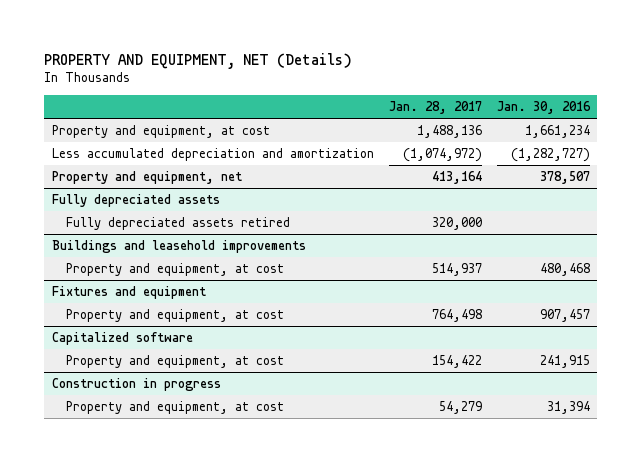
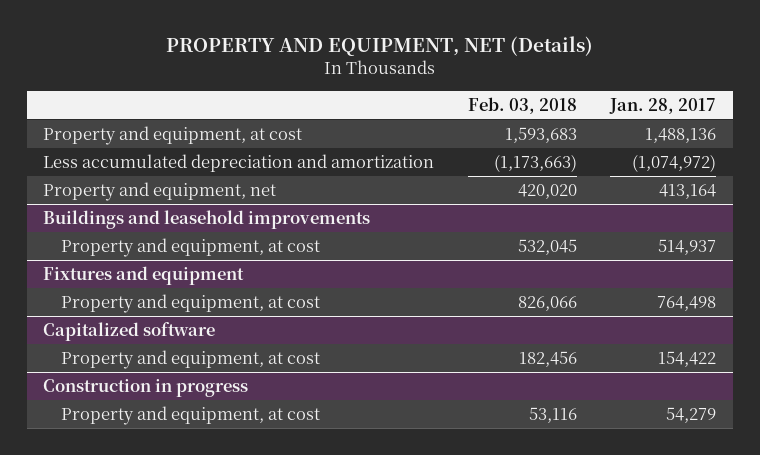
- | Jan. 28, 2017 | Jan. 30, 2016
+ | Feb. 03, 2018 | Jan. 28, 2017
- Fully depreciated assets
- Fully depreciated assets retired | 320,000 |

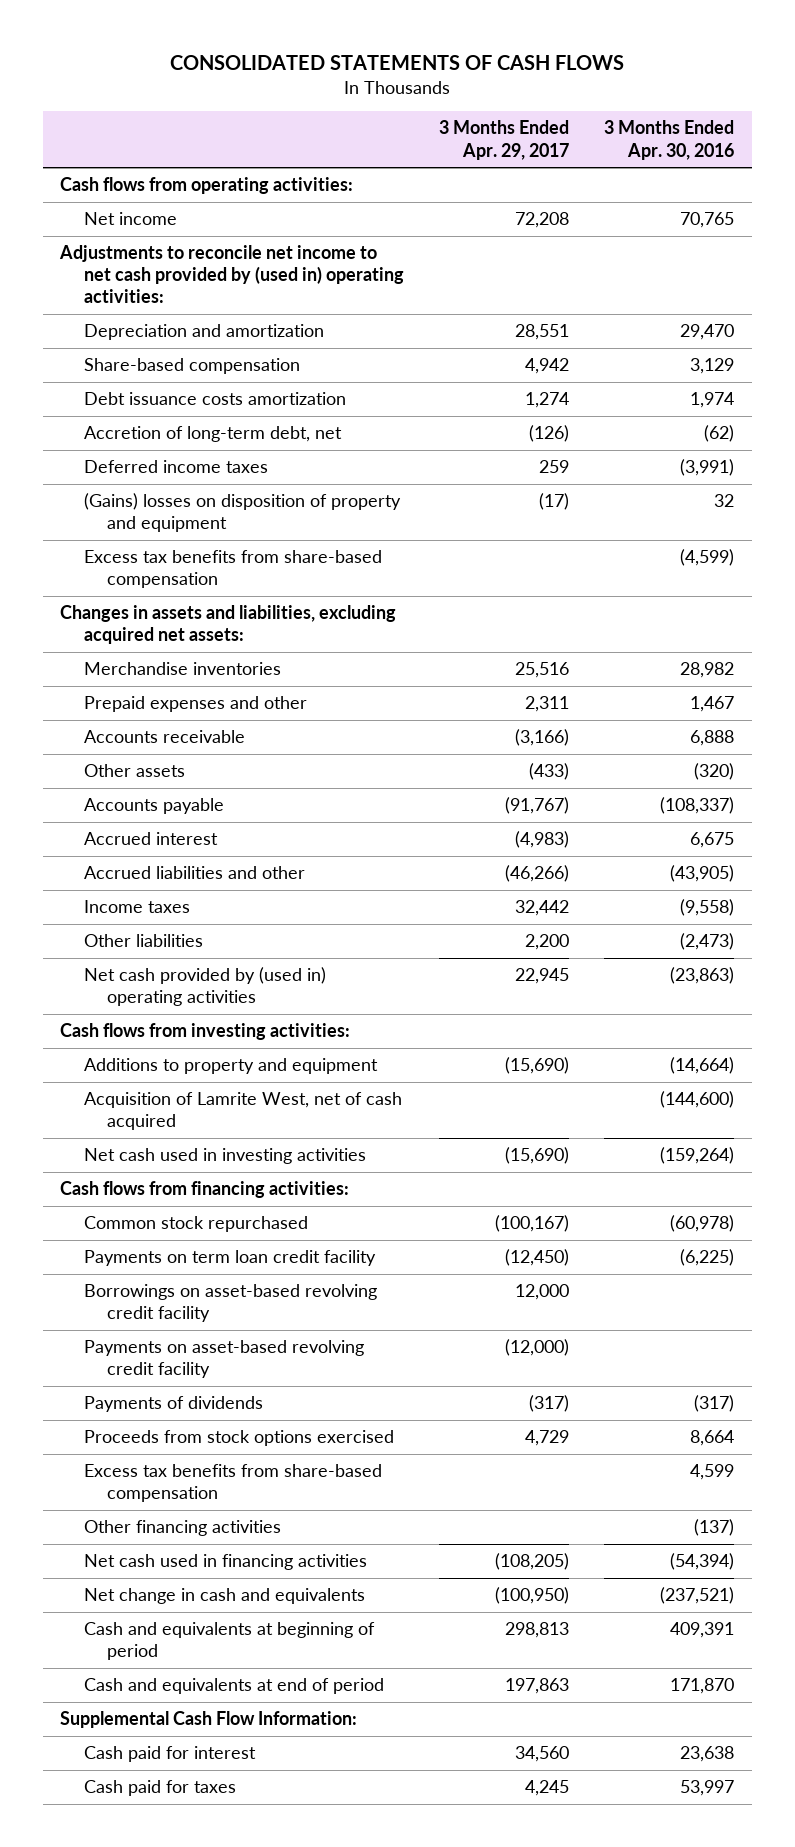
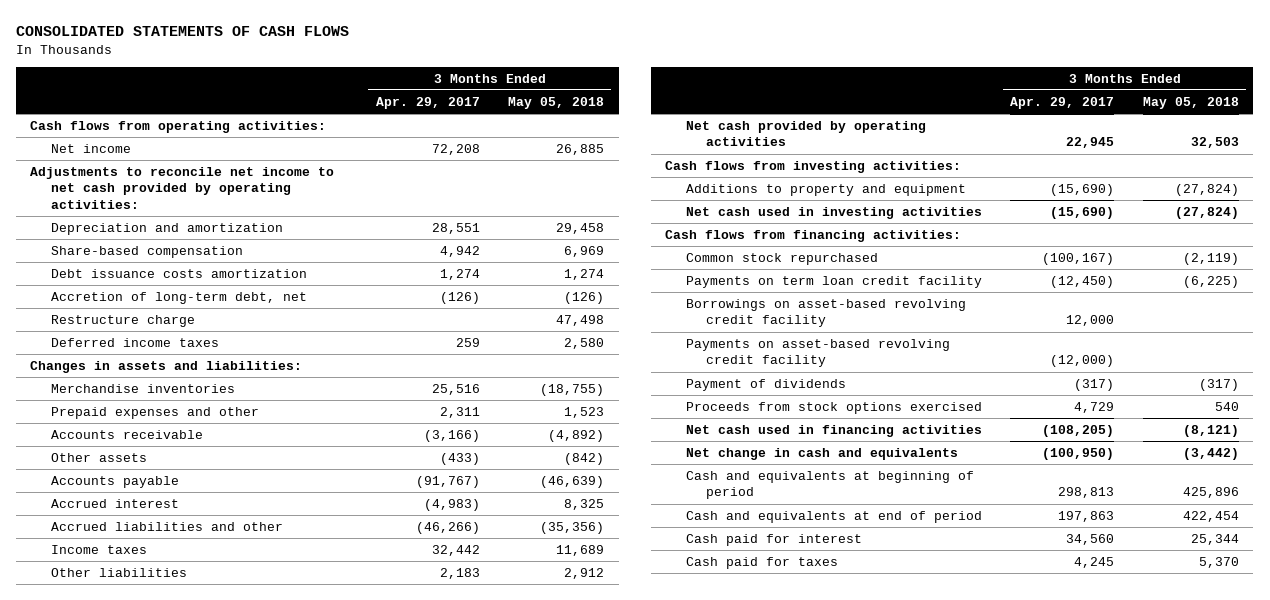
- | 3 Months Ended Apr. 29, 2017 | 3 Months Ended Apr. 30, 2016
+ | 3 Months Ended Apr. 29, 2017 | 3 Months Ended May 05, 2018
- Adjustments to reconcile net income to net cash provided by (used in) operating activities:
+ Adjustments to reconcile net income to net cash provided by operating activities:
+ Restructure charge | | 47,498
- (Gains) losses on disposition of property and equipment | (17) | 32
- Excess tax benefits from share-based compensation | | (4,599)
- Changes in assets and liabilities, excluding acquired net assets:
+ Changes in assets and liabilities:
- Other liabilities | 2,200 | (2,473)
- Net cash provided by (used in) operating activities | 22,945 | (23,863)
+ Other liabilities | 2,183 | 2,912
+ Net cash provided by operating activities | 22,945 | 32,503
- Acquisition of Lamrite West, net of cash acquired | | (144,600)
- Payments of dividends | (317) | (317)
+ Payment of dividends | (317) | (317)
- Excess tax benefits from share-based compensation | | 4,599
- Other financing activities | | (137)
- Supplemental Cash Flow Information:

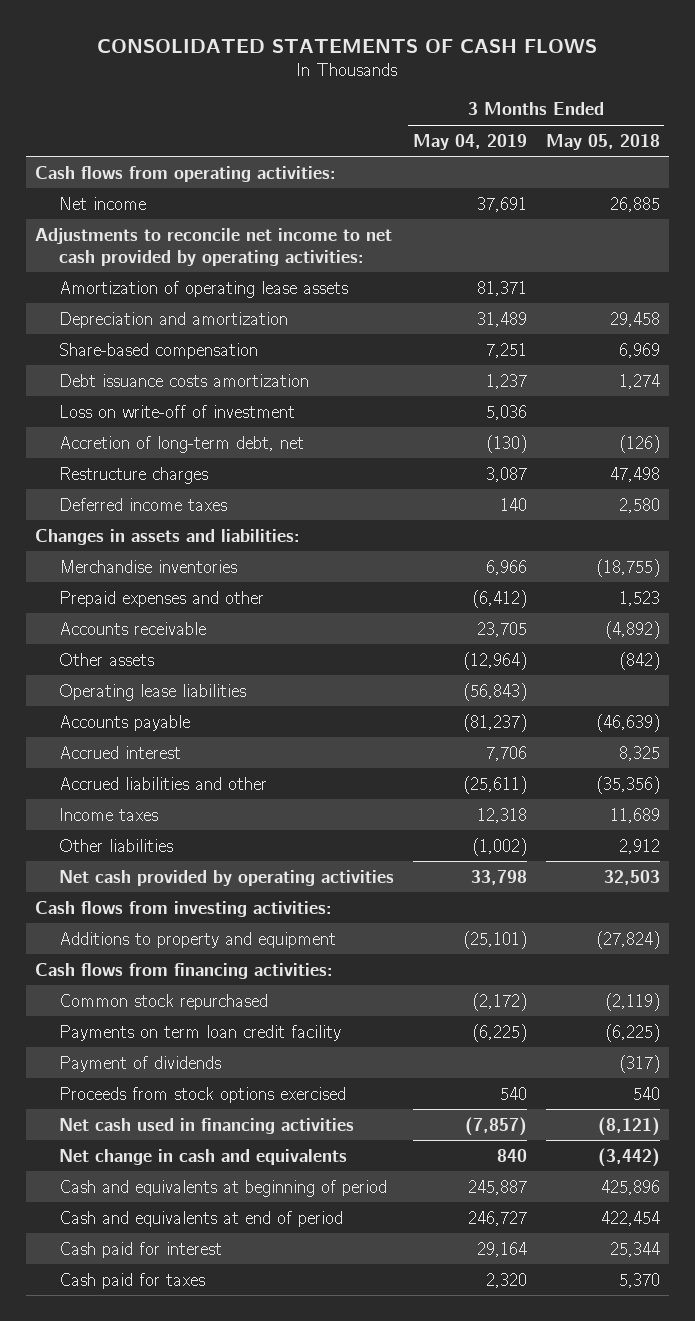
- | 3 Months Ended Apr. 29, 2017 | 3 Months Ended May 05, 2018
+ | 3 Months Ended May 04, 2019 | 3 Months Ended May 05, 2018
+ Amortization of operating lease assets | 81,371 |
+ Loss on write-off of investment | 5,036 |
- Restructure charge | | 47,498
+ Restructure charges | 3,087 | 47,498
+ Operating lease liabilities | (56,843) |
- Net cash used in investing activities | (15,690) | (27,824)
- Borrowings on asset-based revolving credit facility | 12,000 |
- Payments on asset-based revolving credit facility | (12,000) |

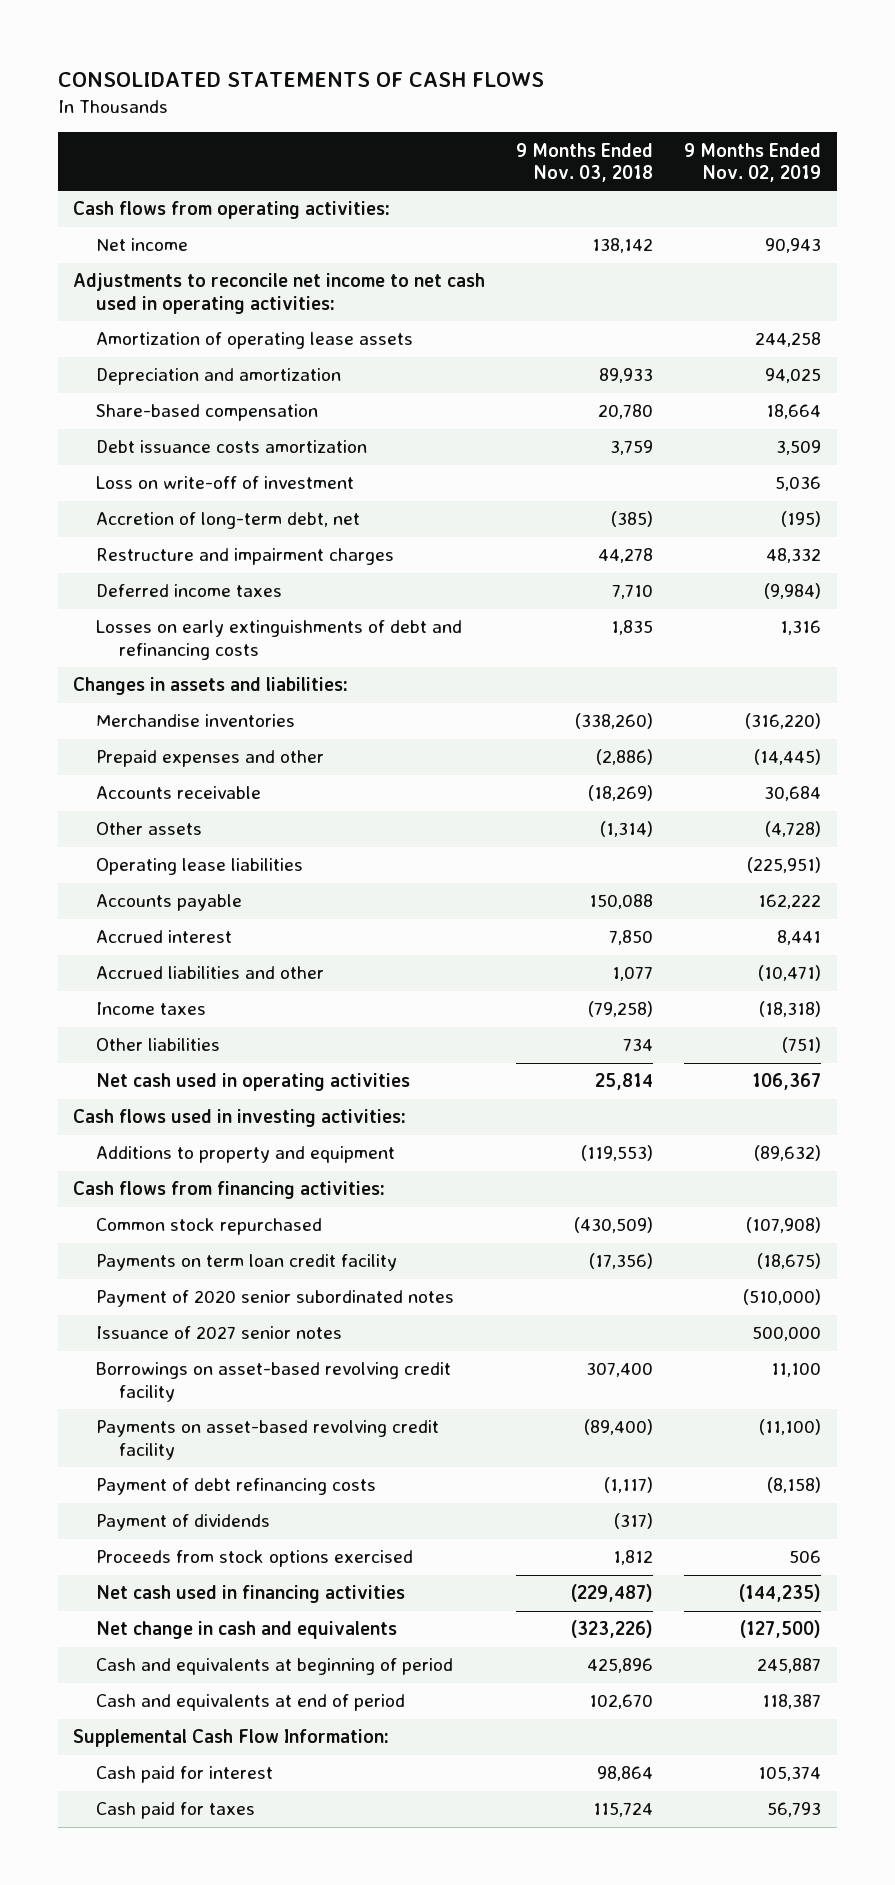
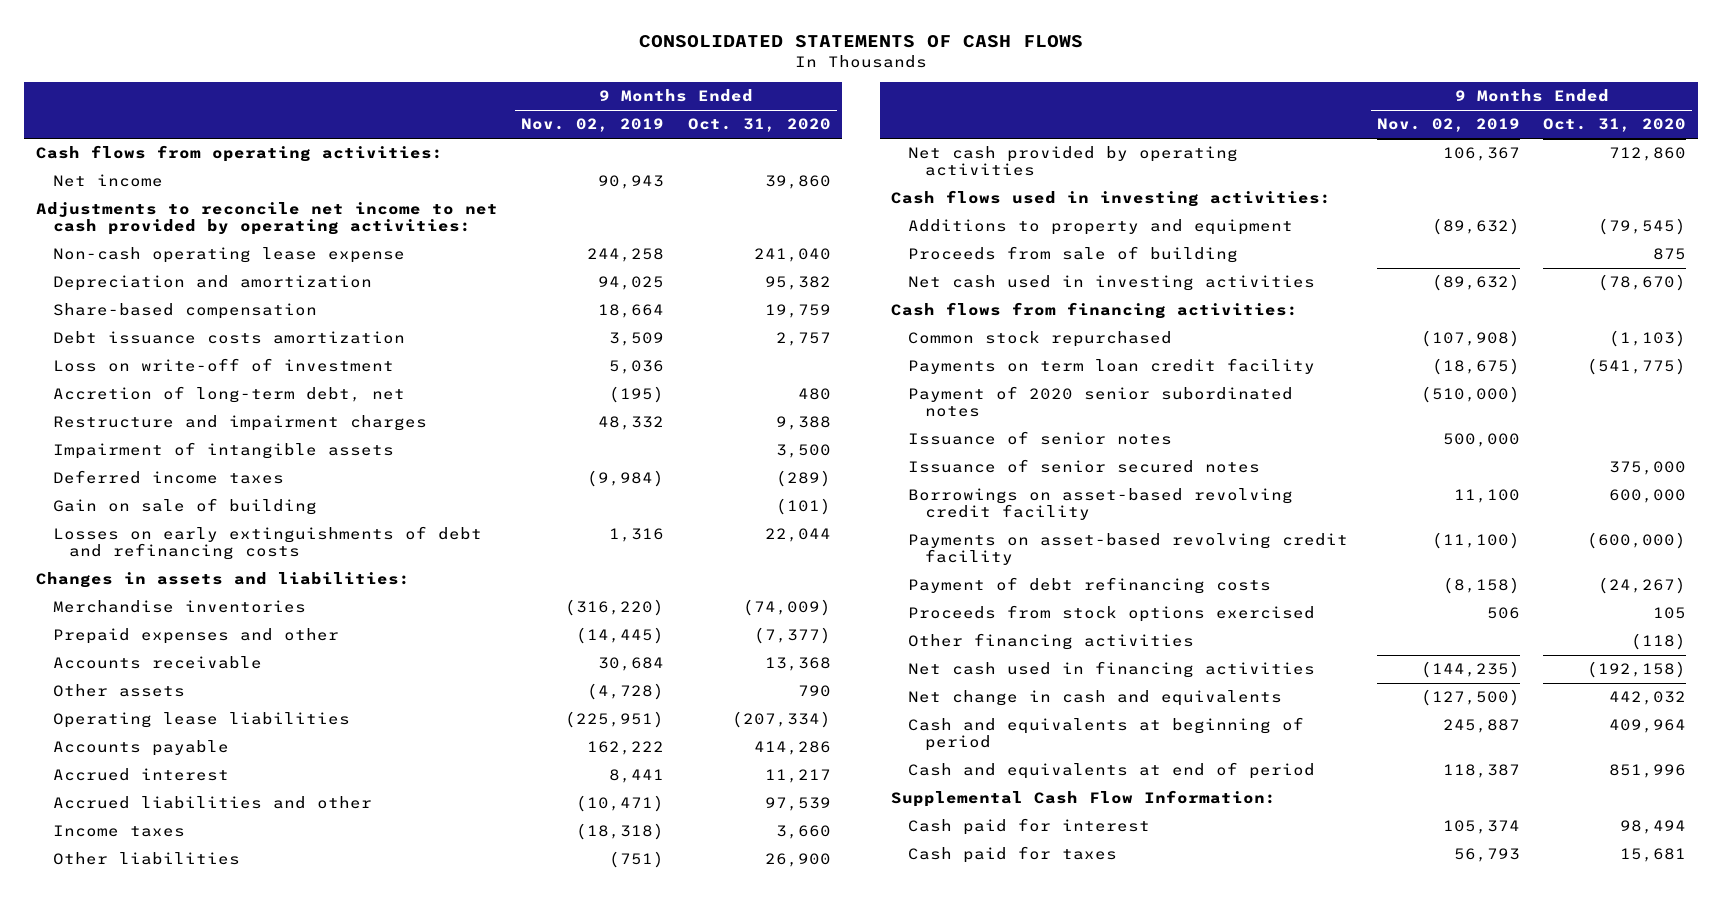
- | 9 Months Ended Nov. 03, 2018 | 9 Months Ended Nov. 02, 2019
+ | 9 Months Ended Nov. 02, 2019 | 9 Months Ended Oct. 31, 2020
- Adjustments to reconcile net income to net cash used in operating activities:
- Amortization of operating lease assets | | 244,258
+ Adjustments to reconcile net income to net cash provided by operating activities:
+ Non-cash operating lease expense | 244,258 | 241,040
+ Impairment of intangible assets | | 3,500
+ Gain on sale of building | | (101)
- Net cash used in operating activities | 25,814 | 106,367
+ Net cash provided by operating activities | 106,367 | 712,860
+ Proceeds from sale of building | | 875
+ Net cash used in investing activities | (89,632) | (78,670)
- Issuance of 2027 senior notes | | 500,000
+ Issuance of senior notes | 500,000 |
+ Issuance of senior secured notes | | 375,000
- Payment of dividends | (317) |
+ Other financing activities | | (118)

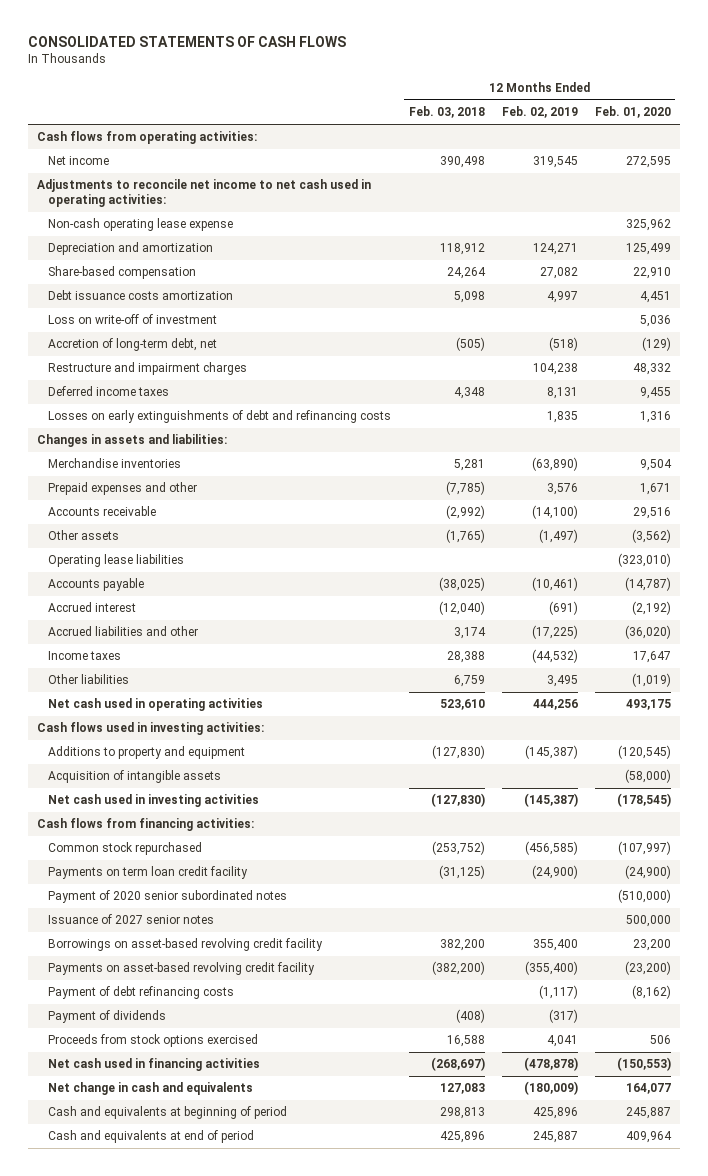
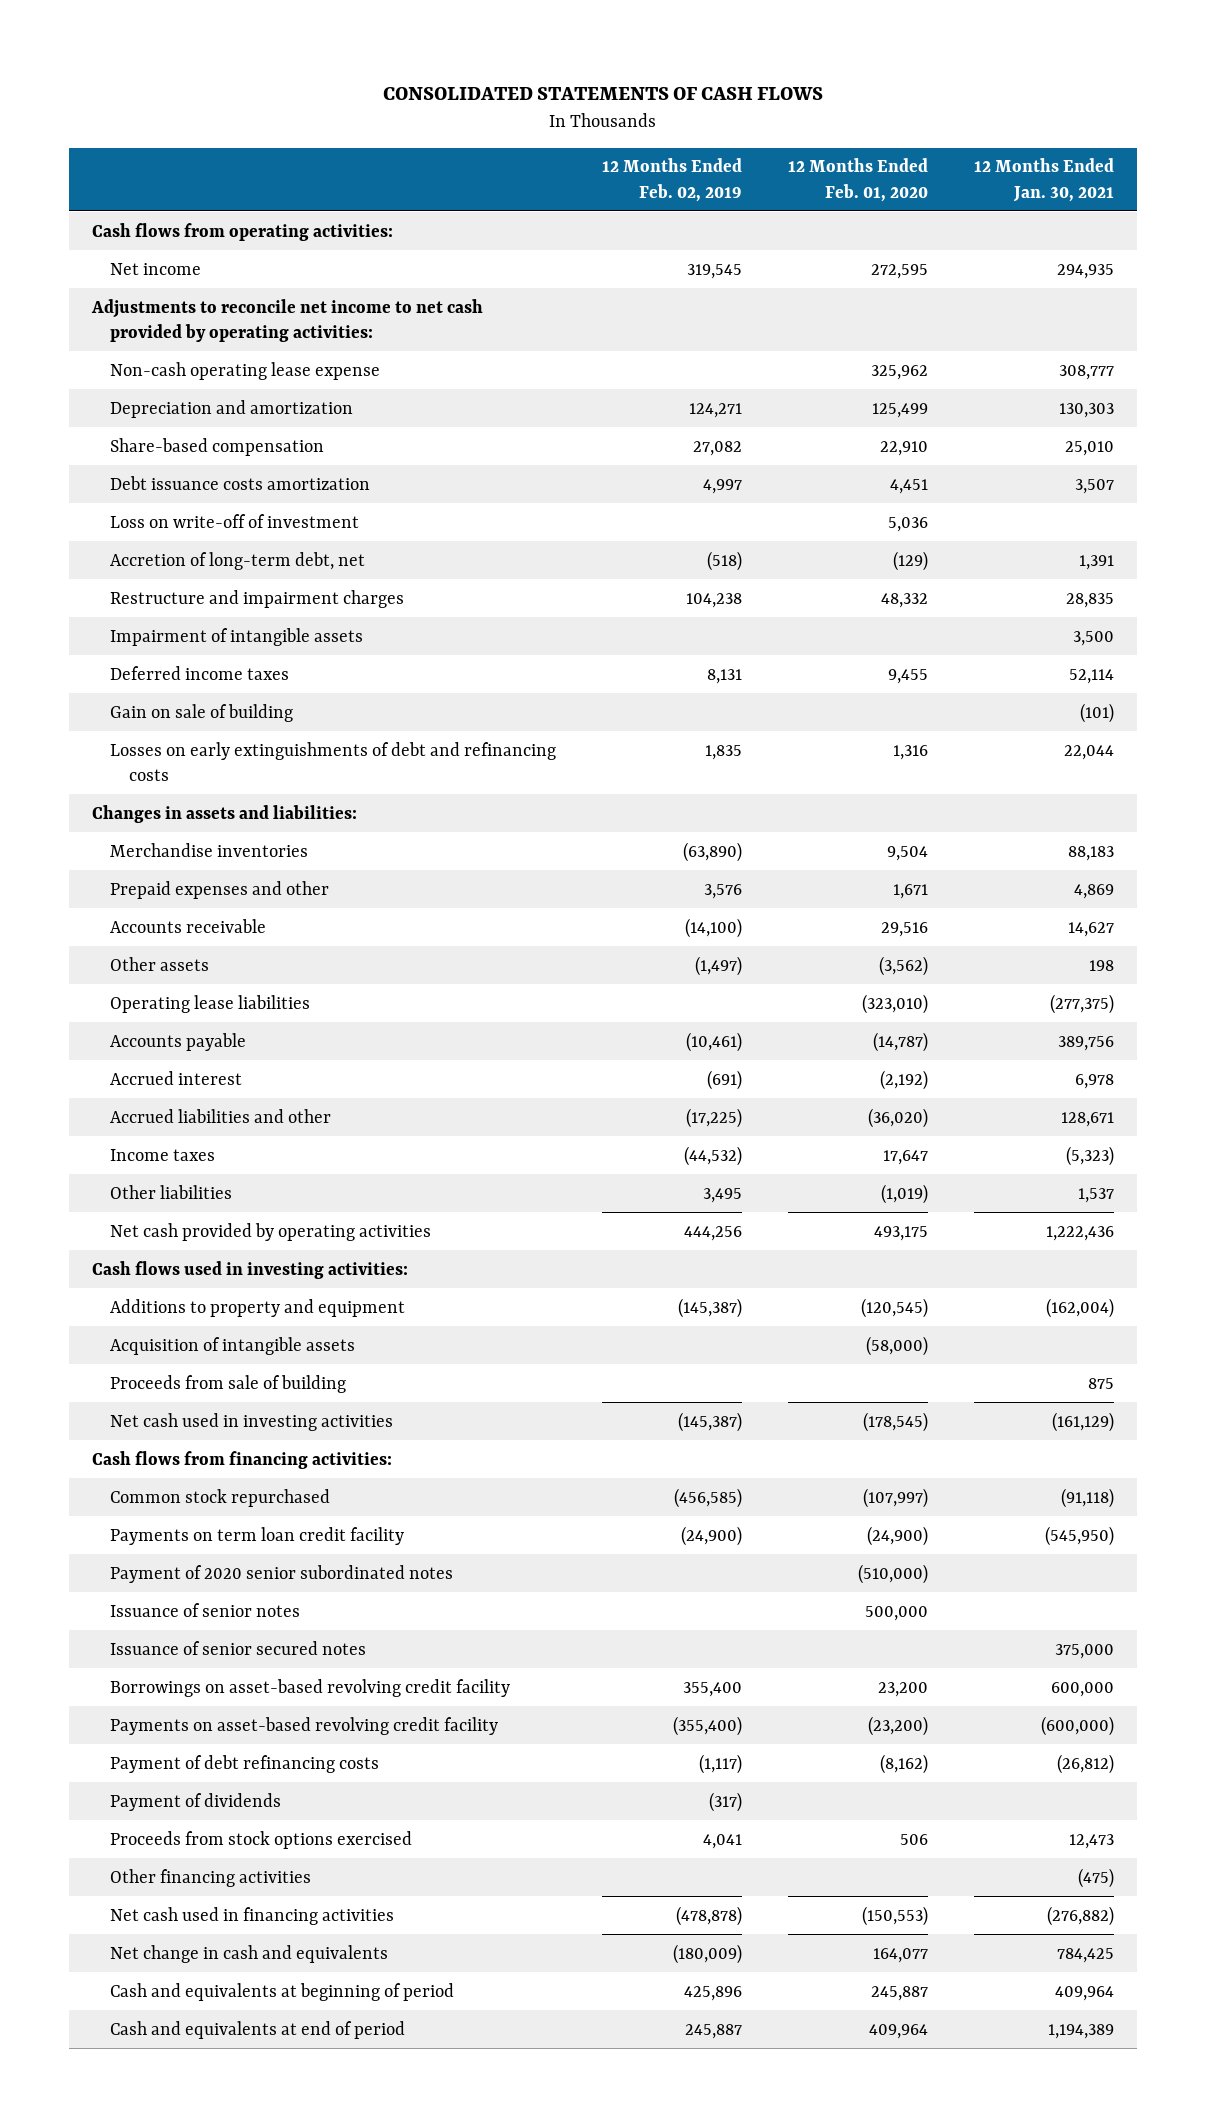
- | 12 Months Ended Feb. 03, 2018 | 12 Months Ended Feb. 02, 2019 | 12 Months Ended Feb. 01, 2020
+ | 12 Months Ended Feb. 02, 2019 | 12 Months Ended Feb. 01, 2020 | 12 Months Ended Jan. 30, 2021
- Adjustments to reconcile net income to net cash used in operating activities:
+ Adjustments to reconcile net income to net cash provided by operating activities:
+ Impairment of intangible assets | | | 3,500
+ Gain on sale of building | | | (101)
- Net cash used in operating activities | 523,610 | 444,256 | 493,175
+ Net cash provided by operating activities | 444,256 | 493,175 | 1,222,436
+ Proceeds from sale of building | | | 875
- Issuance of 2027 senior notes | | | 500,000
+ Issuance of senior notes | | 500,000 |
+ Issuance of senior secured notes | | | 375,000
+ Other financing activities | | | (475)

